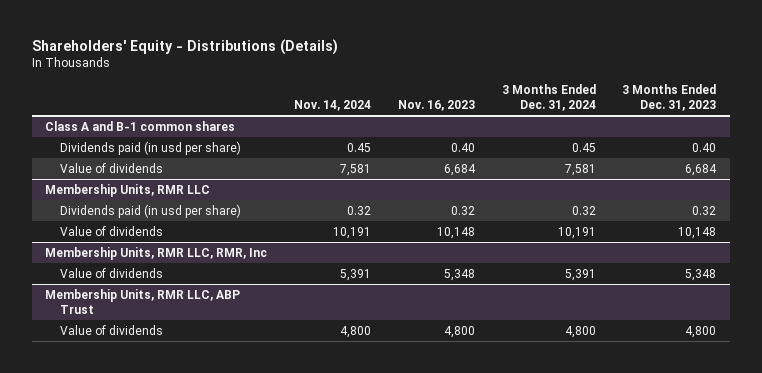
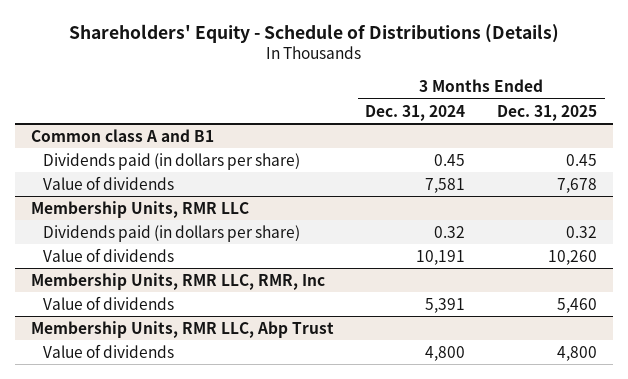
- Shareholders' Equity - Distributions (Details)
+ Shareholders' Equity - Schedule of Distributions (Details)
- | Nov. 14, 2024 | Nov. 16, 2023 | 3 Months Ended Dec. 31, 2024 | 3 Months Ended Dec. 31, 2023
+ | 3 Months Ended Dec. 31, 2024 | 3 Months Ended Dec. 31, 2025
- Class A and B-1 common shares
- Dividends paid (in usd per share) | 0.45 | 0.40 | 0.45 | 0.40
+ Common class A and B1
+ Dividends paid (in dollars per share) | 0.45 | 0.45
@ Membership Units, RMR LLC
- Dividends paid (in usd per share) | 0.32 | 0.32 | 0.32 | 0.32
+ Dividends paid (in dollars per share) | 0.32 | 0.32
- Membership Units, RMR LLC, ABP Trust
+ Membership Units, RMR LLC, Abp Trust

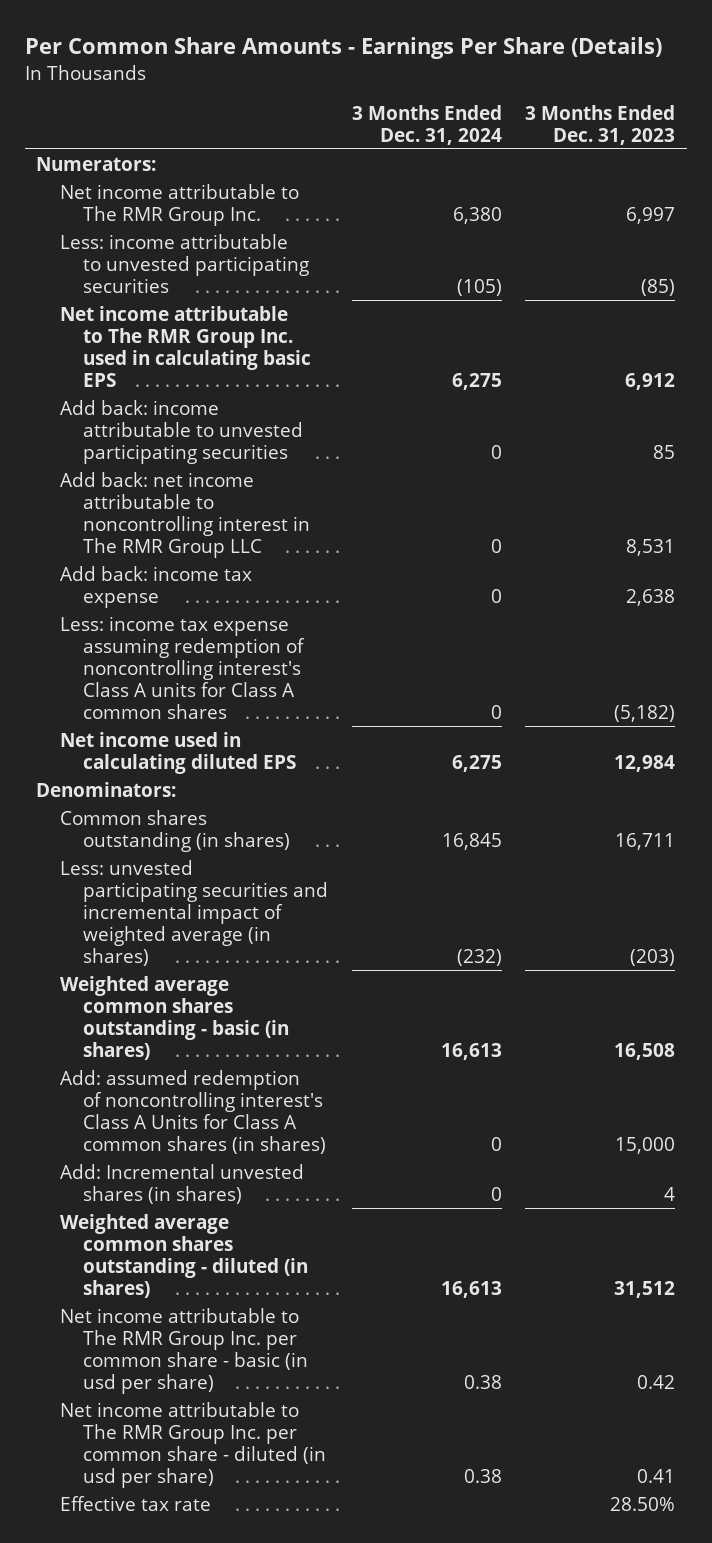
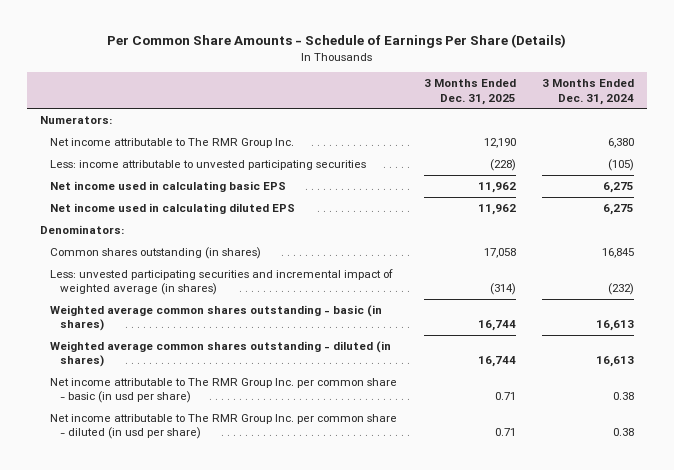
- Per Common Share Amounts - Earnings Per Share (Details)
+ Per Common Share Amounts - Schedule of Earnings Per Share (Details)
- | 3 Months Ended Dec. 31, 2024 | 3 Months Ended Dec. 31, 2023
+ | 3 Months Ended Dec. 31, 2025 | 3 Months Ended Dec. 31, 2024
- Net income attributable to The RMR Group Inc. used in calculating basic EPS | 6,275 | 6,912
- Add back: income attributable to unvested participating securities | 0 | 85
- Add back: net income attributable to noncontrolling interest in The RMR Group LLC | 0 | 8,531
- Add back: income tax expense | 0 | 2,638
- Less: income tax expense assuming redemption of noncontrolling interest's Class A units for Class A common shares | 0 | (5,182)
+ Net income used in calculating basic EPS | 11,962 | 6,275
- Add: assumed redemption of noncontrolling interest's Class A Units for Class A common shares (in shares) | 0 | 15,000
- Add: Incremental unvested shares (in shares) | 0 | 4
- Effective tax rate | | 28.50%

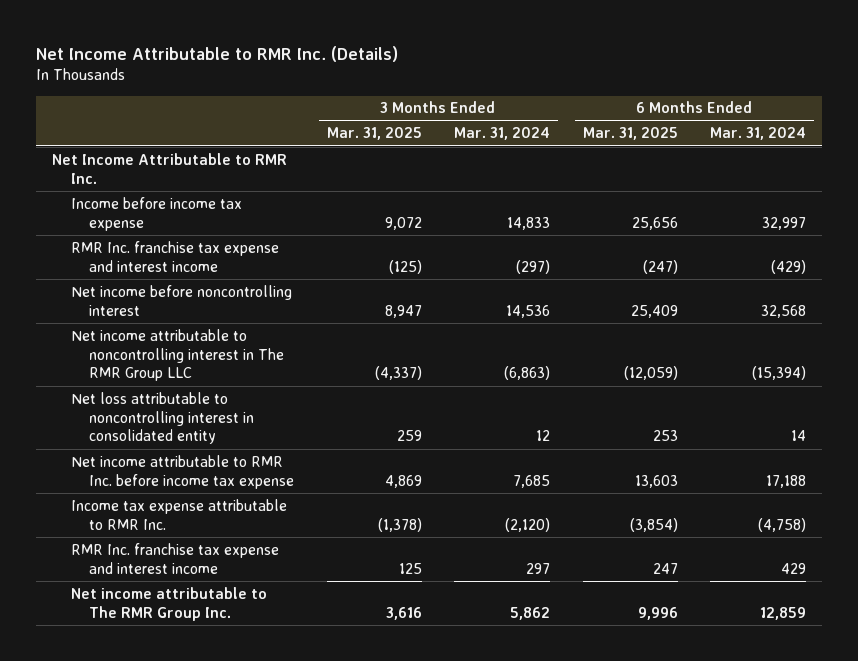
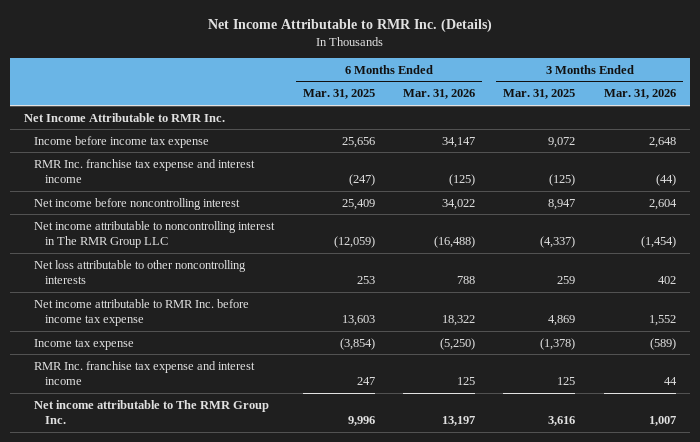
- | 3 Months Ended Mar. 31, 2025 | 3 Months Ended Mar. 31, 2024 | 6 Months Ended Mar. 31, 2025 | 6 Months Ended Mar. 31, 2024
+ | 6 Months Ended Mar. 31, 2025 | 6 Months Ended Mar. 31, 2026 | 3 Months Ended Mar. 31, 2025 | 3 Months Ended Mar. 31, 2026
- Net loss attributable to noncontrolling interest in consolidated entity | 259 | 12 | 253 | 14
+ Net loss attributable to other noncontrolling interests | 253 | 788 | 259 | 402
- Income tax expense attributable to RMR Inc. | (1,378) | (2,120) | (3,854) | (4,758)
+ Income tax expense | (3,854) | (5,250) | (1,378) | (589)

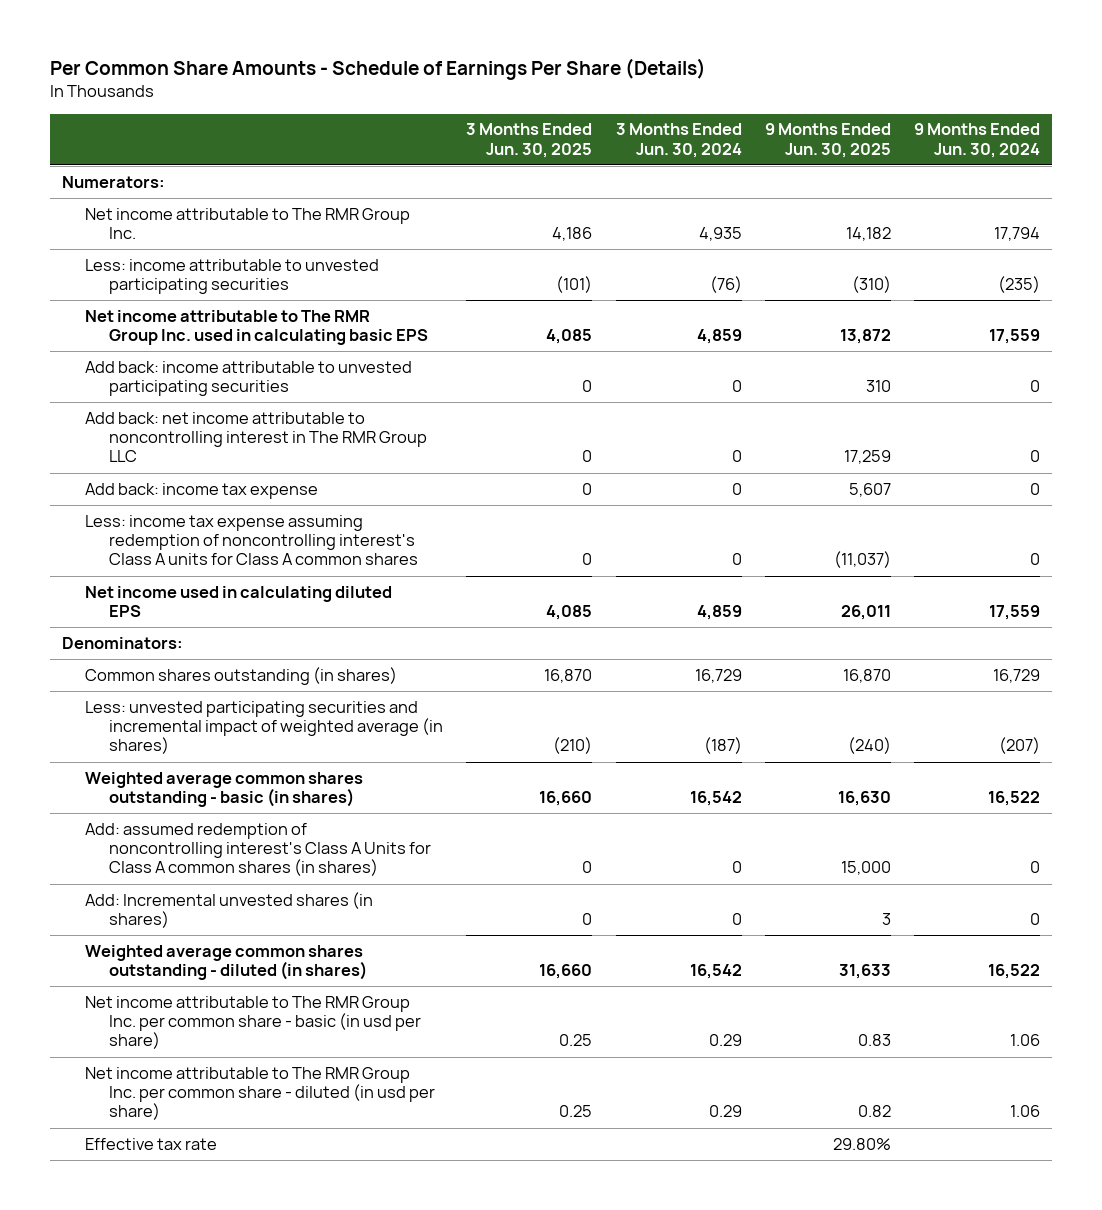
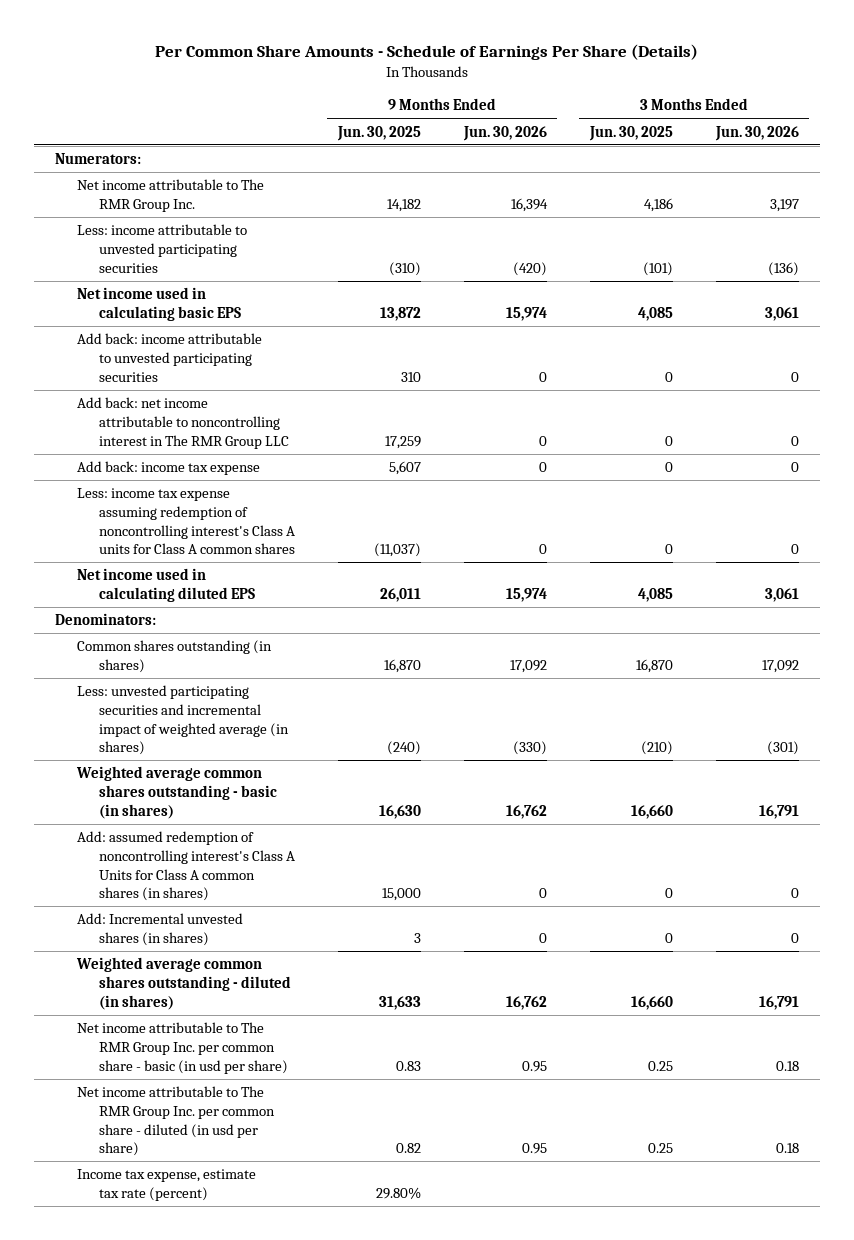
- | 3 Months Ended Jun. 30, 2025 | 3 Months Ended Jun. 30, 2024 | 9 Months Ended Jun. 30, 2025 | 9 Months Ended Jun. 30, 2024
+ | 9 Months Ended Jun. 30, 2025 | 9 Months Ended Jun. 30, 2026 | 3 Months Ended Jun. 30, 2025 | 3 Months Ended Jun. 30, 2026
- Net income attributable to The RMR Group Inc. used in calculating basic EPS | 4,085 | 4,859 | 13,872 | 17,559
+ Net income used in calculating basic EPS | 13,872 | 15,974 | 4,085 | 3,061
- Effective tax rate | | | 29.80% |
+ Income tax expense, estimate tax rate (percent) | 29.80% | | |

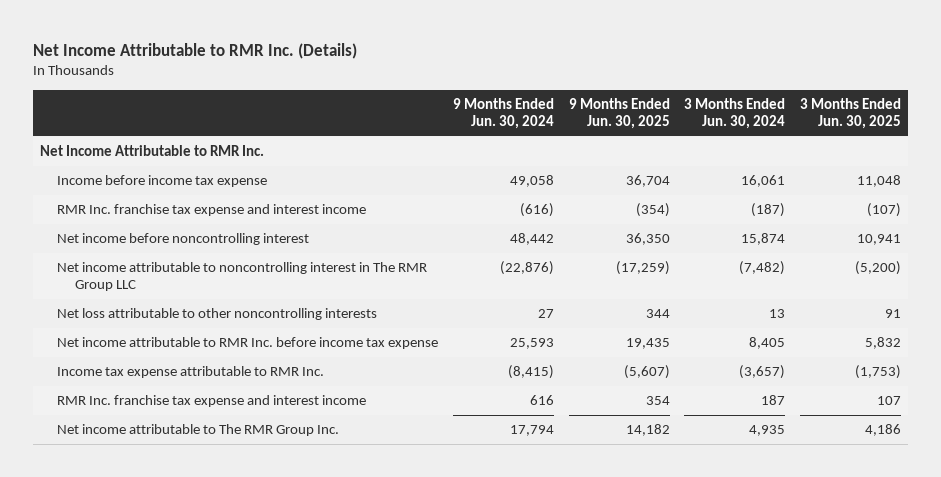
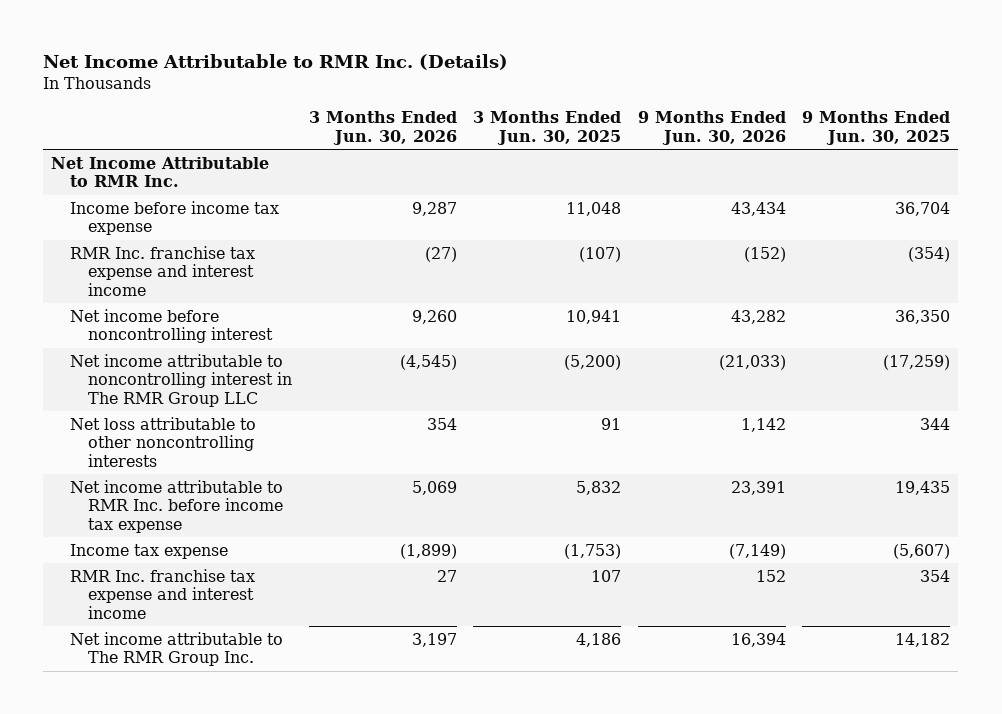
- | 9 Months Ended Jun. 30, 2024 | 9 Months Ended Jun. 30, 2025 | 3 Months Ended Jun. 30, 2024 | 3 Months Ended Jun. 30, 2025
+ | 3 Months Ended Jun. 30, 2026 | 3 Months Ended Jun. 30, 2025 | 9 Months Ended Jun. 30, 2026 | 9 Months Ended Jun. 30, 2025
- Income tax expense attributable to RMR Inc. | (8,415) | (5,607) | (3,657) | (1,753)
+ Income tax expense | (1,899) | (1,753) | (7,149) | (5,607)

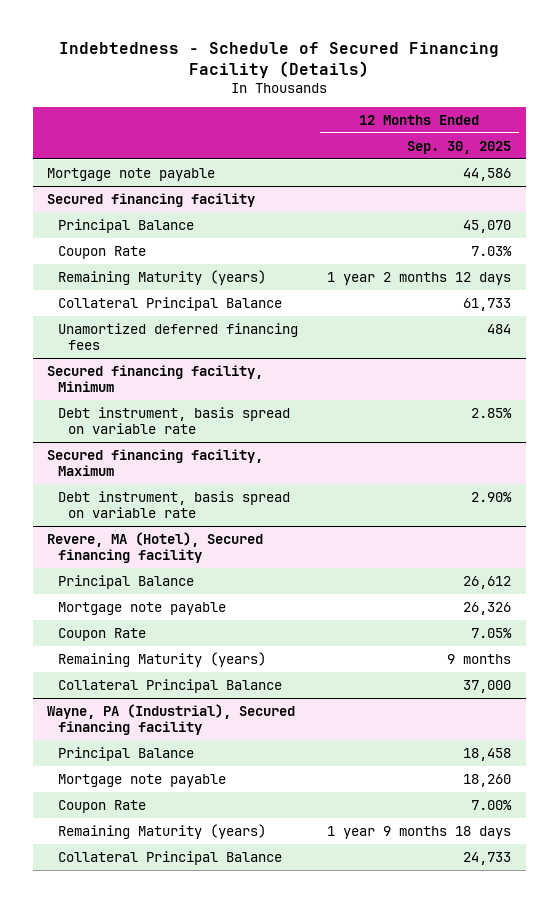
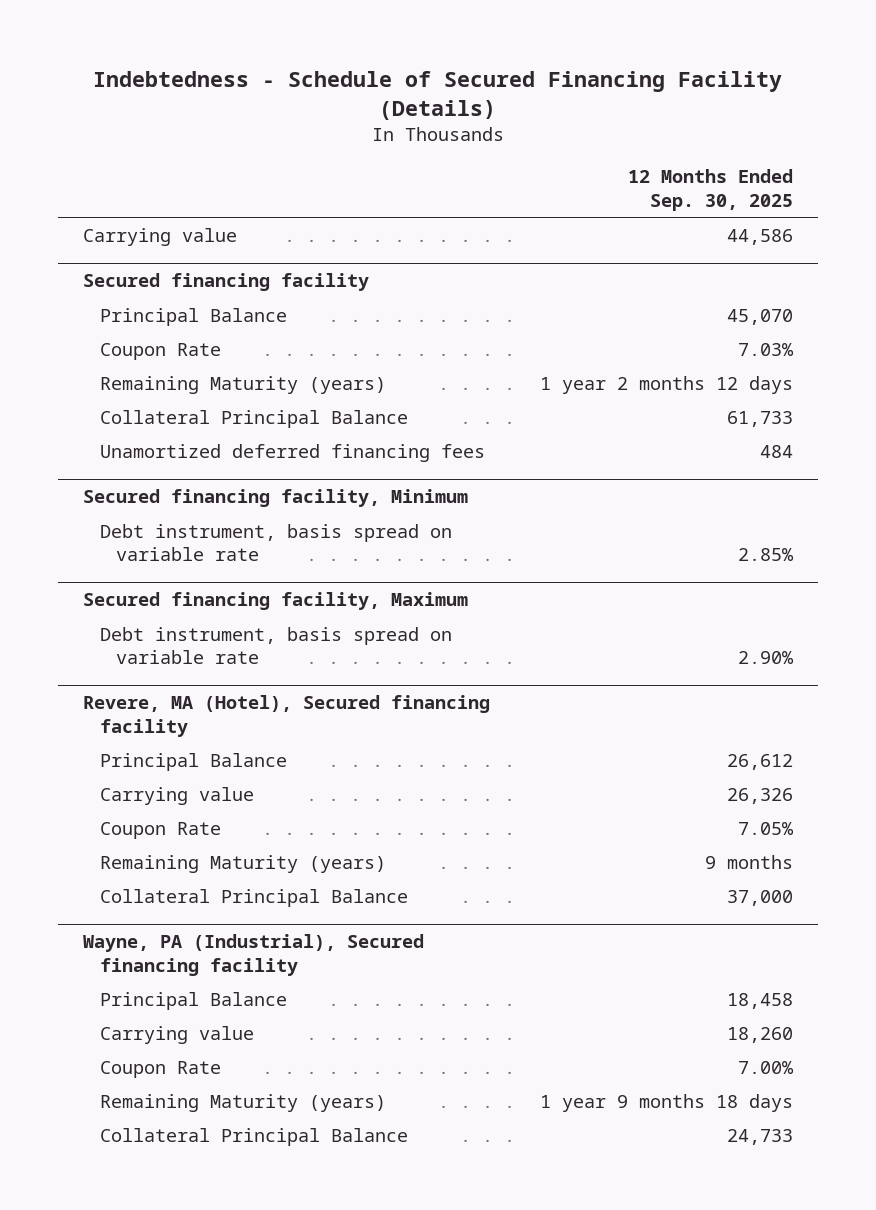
- Mortgage note payable | 44,586
+ Carrying value | 44,586
@ Revere, MA (Hotel), Secured financing facility
- Mortgage note payable | 26,326
+ Carrying value | 26,326
@ Wayne, PA (Industrial), Secured financing facility
- Mortgage note payable | 18,260
+ Carrying value | 18,260

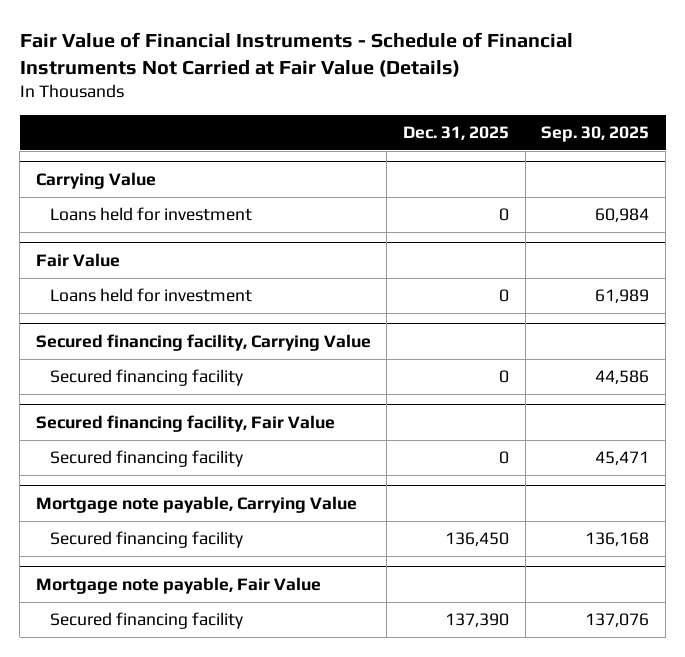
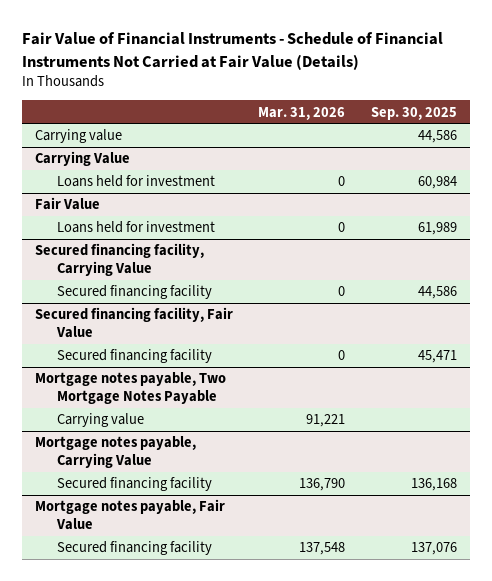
- | Dec. 31, 2025 | Sep. 30, 2025
+ | Mar. 31, 2026 | Sep. 30, 2025
+ Carrying value | | 44,586
- Mortgage note payable, Carrying Value
+ Mortgage notes payable, Two Mortgage Notes Payable
+ Carrying value | 91,221 |
+ Mortgage notes payable, Carrying Value
- Mortgage note payable, Fair Value
+ Mortgage notes payable, Fair Value

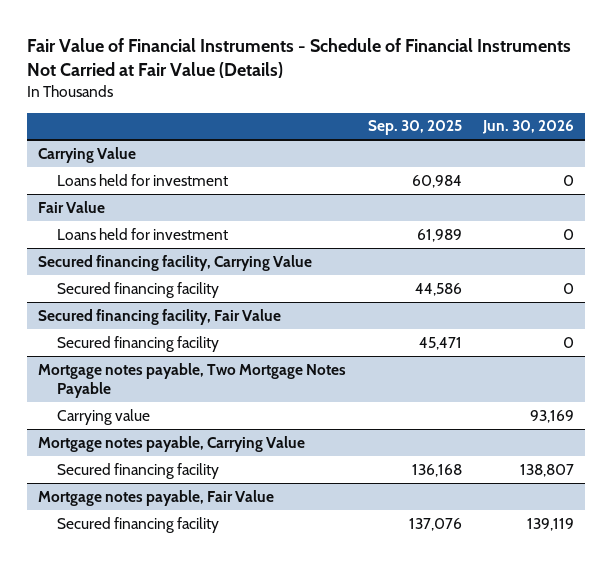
- | Mar. 31, 2026 | Sep. 30, 2025
+ | Sep. 30, 2025 | Jun. 30, 2026
- Carrying value | | 44,586

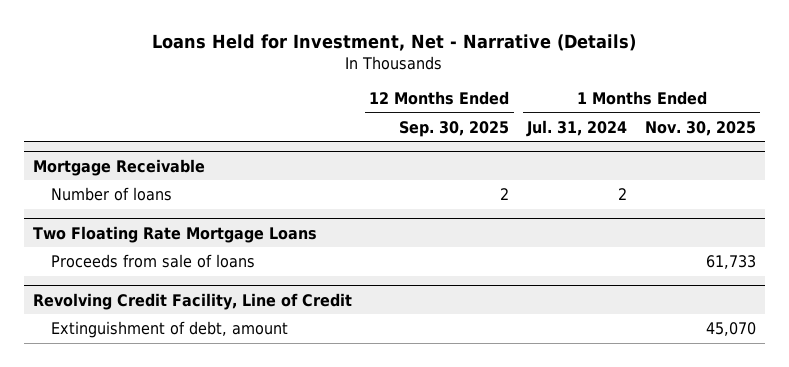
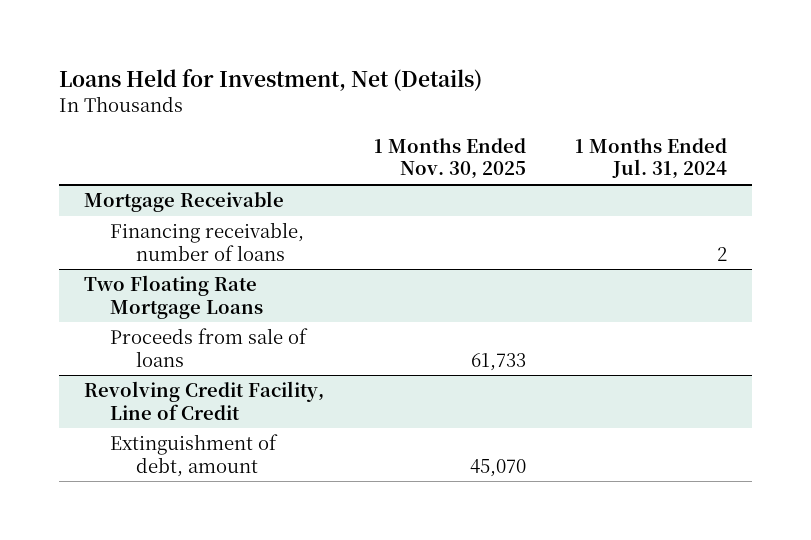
- Loans Held for Investment, Net - Narrative (Details)
+ Loans Held for Investment, Net (Details)
- | 12 Months Ended Sep. 30, 2025 | 1 Months Ended Jul. 31, 2024 | 1 Months Ended Nov. 30, 2025
+ | 1 Months Ended Nov. 30, 2025 | 1 Months Ended Jul. 31, 2024
@ Mortgage Receivable
- Number of loans | 2 | 2 |
+ Financing receivable, number of loans | | 2

